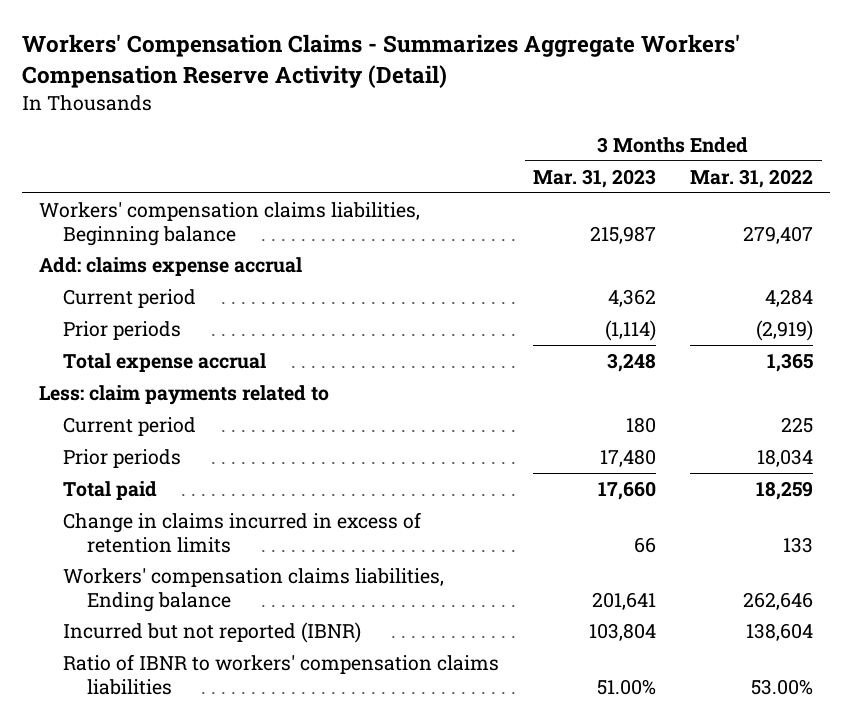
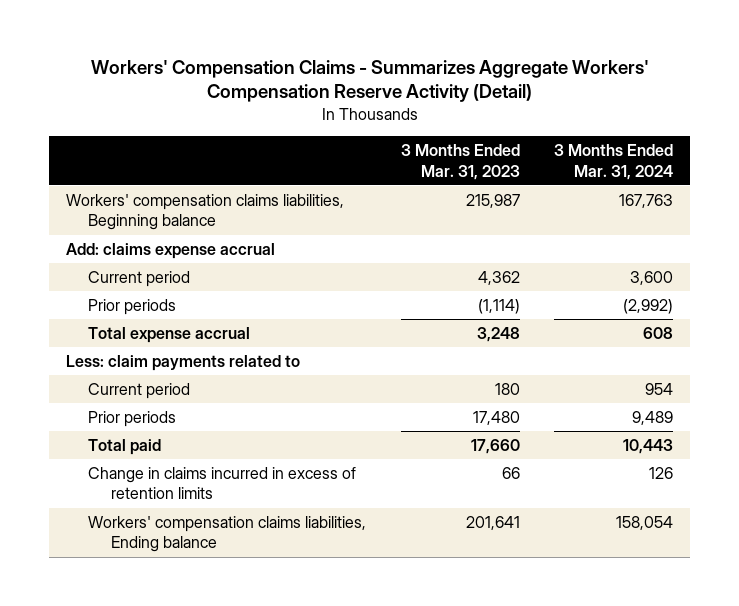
- | 3 Months Ended Mar. 31, 2023 | 3 Months Ended Mar. 31, 2022
+ | 3 Months Ended Mar. 31, 2023 | 3 Months Ended Mar. 31, 2024
- Incurred but not reported (IBNR) | 103,804 | 138,604
- Ratio of IBNR to workers' compensation claims liabilities | 51.00% | 53.00%

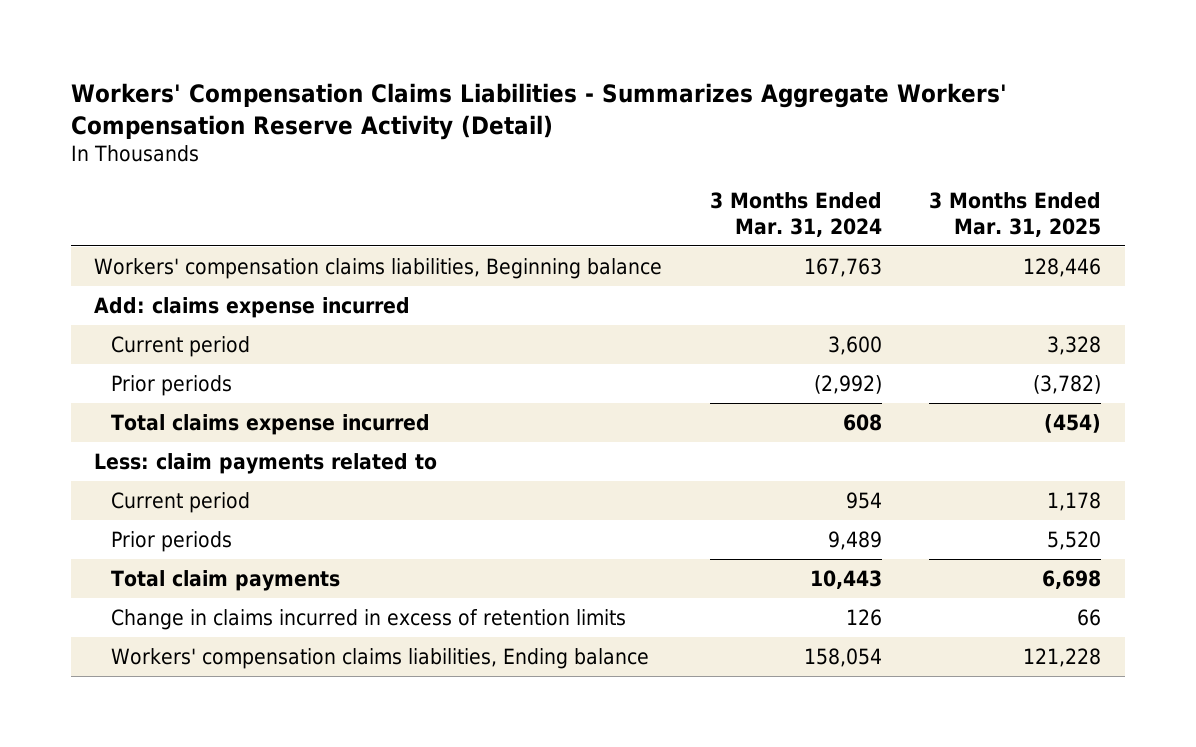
- Workers' Compensation Claims - Summarizes Aggregate Workers' Compensation Reserve Activity (Detail)
+ Workers' Compensation Claims Liabilities - Summarizes Aggregate Workers' Compensation Reserve Activity (Detail)
- | 3 Months Ended Mar. 31, 2023 | 3 Months Ended Mar. 31, 2024
+ | 3 Months Ended Mar. 31, 2024 | 3 Months Ended Mar. 31, 2025
- Add: claims expense accrual
+ Add: claims expense incurred
- Total expense accrual | 3,248 | 608
+ Total claims expense incurred | 608 | (454)
- Total paid | 17,660 | 10,443
+ Total claim payments | 10,443 | 6,698

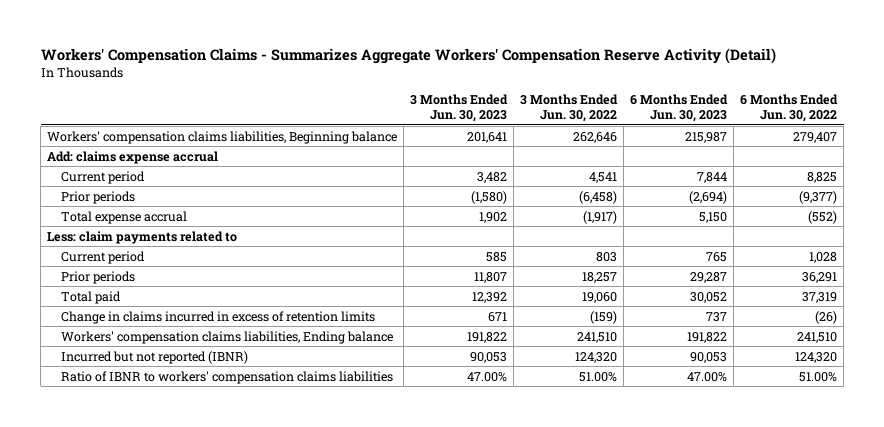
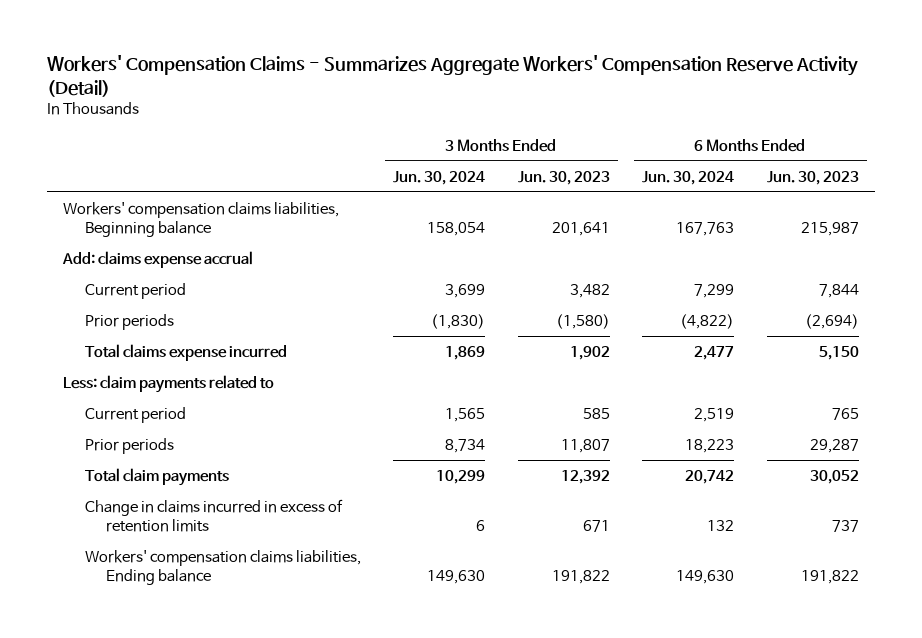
- | 3 Months Ended Jun. 30, 2023 | 3 Months Ended Jun. 30, 2022 | 6 Months Ended Jun. 30, 2023 | 6 Months Ended Jun. 30, 2022
+ | 3 Months Ended Jun. 30, 2024 | 3 Months Ended Jun. 30, 2023 | 6 Months Ended Jun. 30, 2024 | 6 Months Ended Jun. 30, 2023
- Total expense accrual | 1,902 | (1,917) | 5,150 | (552)
+ Total claims expense incurred | 1,869 | 1,902 | 2,477 | 5,150
- Total paid | 12,392 | 19,060 | 30,052 | 37,319
+ Total claim payments | 10,299 | 12,392 | 20,742 | 30,052
- Incurred but not reported (IBNR) | 90,053 | 124,320 | 90,053 | 124,320
- Ratio of IBNR to workers' compensation claims liabilities | 47.00% | 51.00% | 47.00% | 51.00%

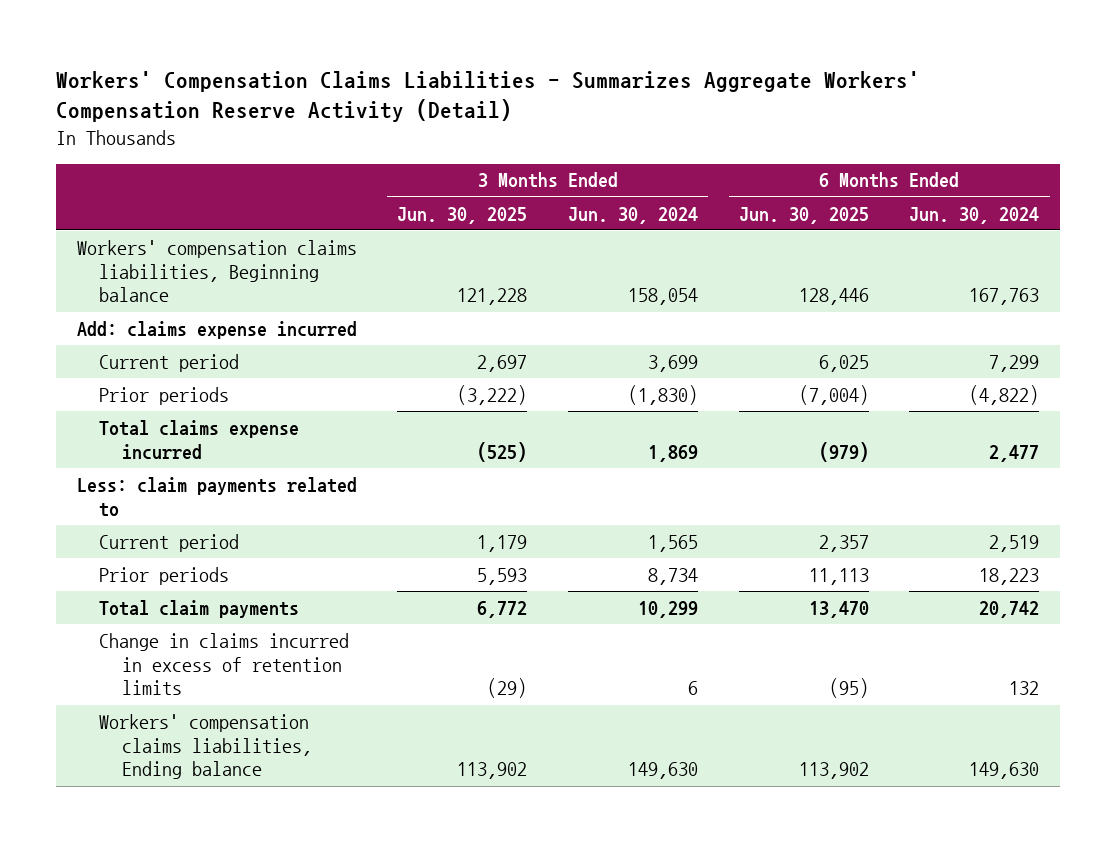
- Workers' Compensation Claims - Summarizes Aggregate Workers' Compensation Reserve Activity (Detail)
+ Workers' Compensation Claims Liabilities - Summarizes Aggregate Workers' Compensation Reserve Activity (Detail)
- | 3 Months Ended Jun. 30, 2024 | 3 Months Ended Jun. 30, 2023 | 6 Months Ended Jun. 30, 2024 | 6 Months Ended Jun. 30, 2023
+ | 3 Months Ended Jun. 30, 2025 | 3 Months Ended Jun. 30, 2024 | 6 Months Ended Jun. 30, 2025 | 6 Months Ended Jun. 30, 2024
- Add: claims expense accrual
+ Add: claims expense incurred

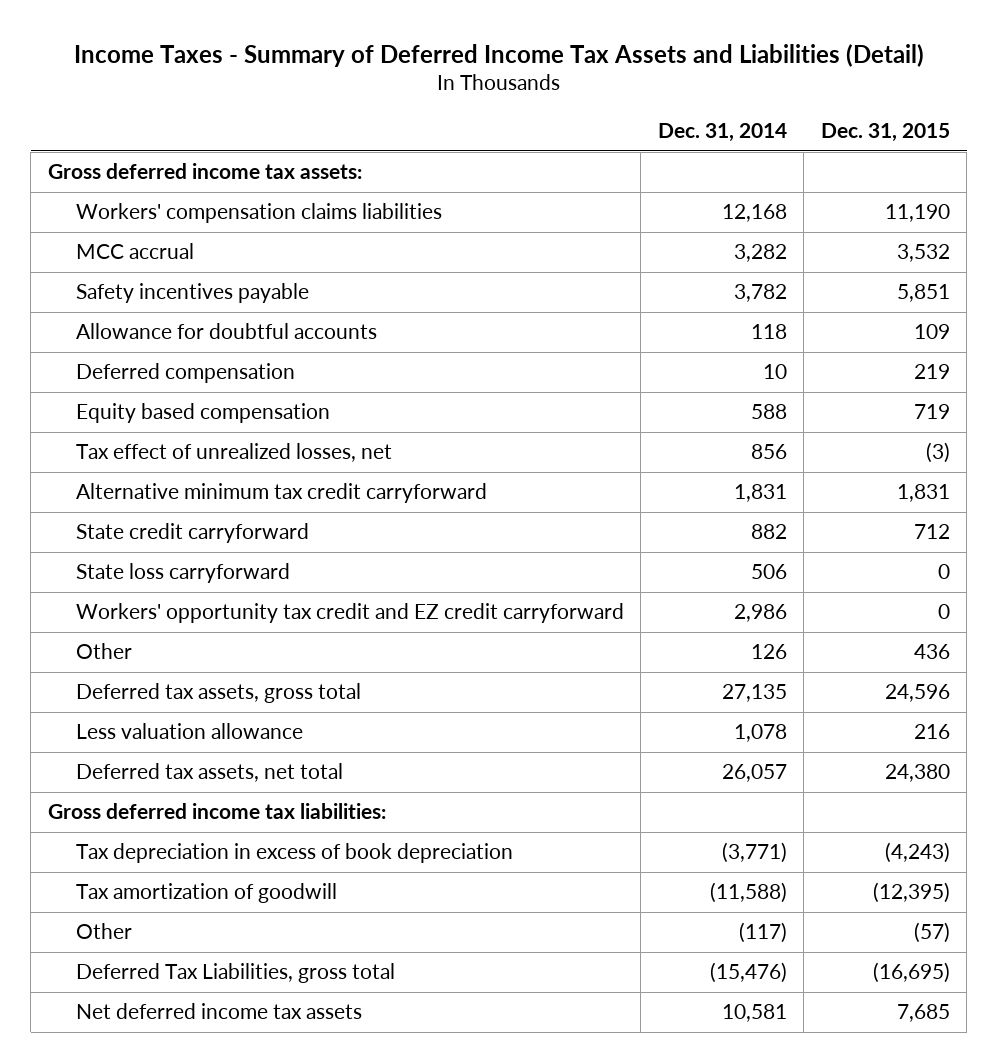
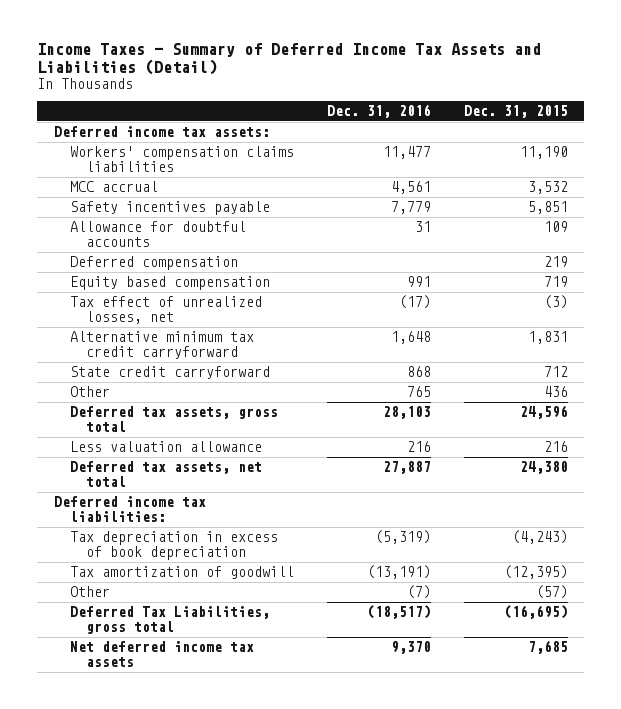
- | Dec. 31, 2014 | Dec. 31, 2015
+ | Dec. 31, 2016 | Dec. 31, 2015
- Gross deferred income tax assets:
+ Deferred income tax assets:
- State loss carryforward | 506 | 0
- Workers' opportunity tax credit and EZ credit carryforward | 2,986 | 0
- Gross deferred income tax liabilities:
+ Deferred income tax liabilities:

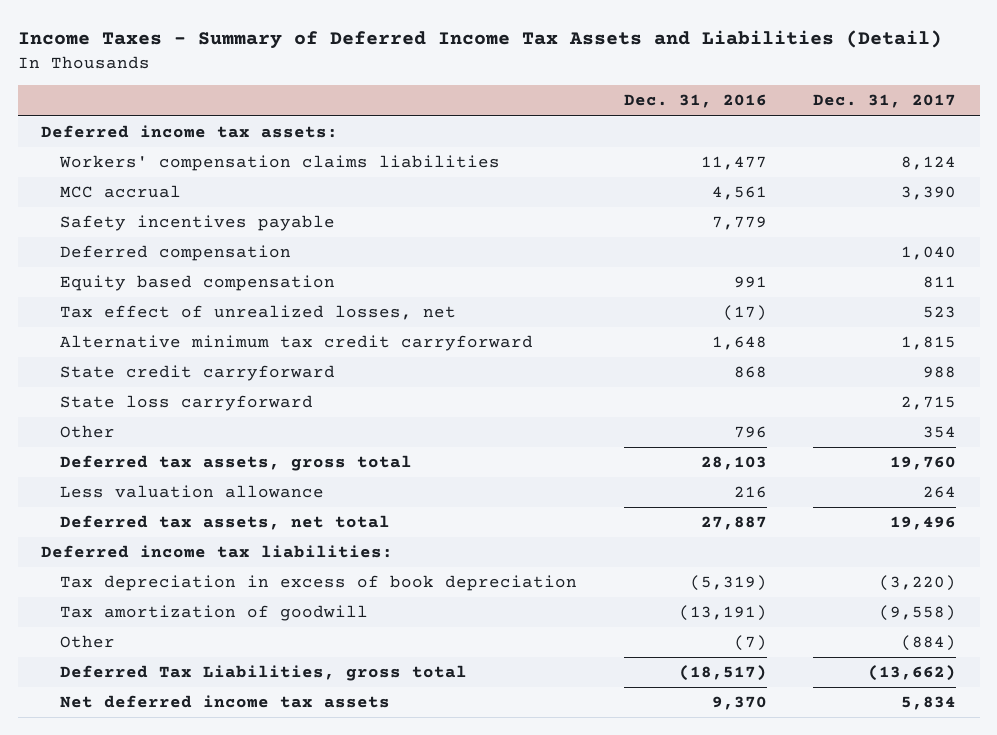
- | Dec. 31, 2016 | Dec. 31, 2015
+ | Dec. 31, 2016 | Dec. 31, 2017
- Allowance for doubtful accounts | 31 | 109
- Other | 765 | 436
+ State loss carryforward | | 2,715
+ Other | 796 | 354

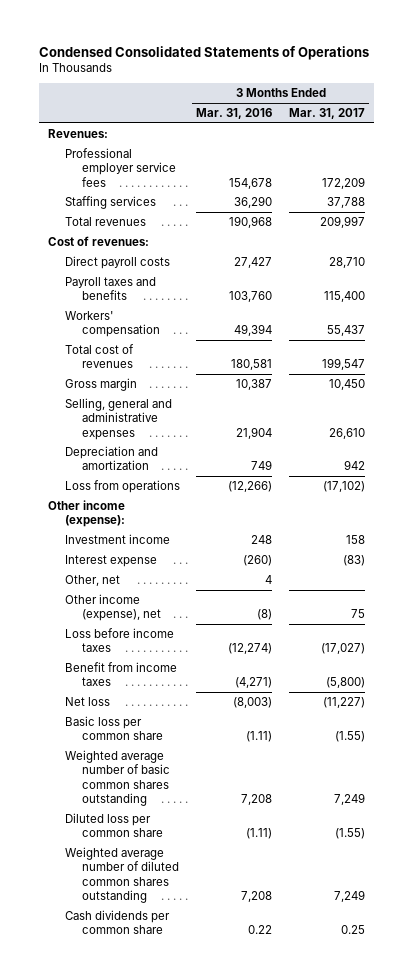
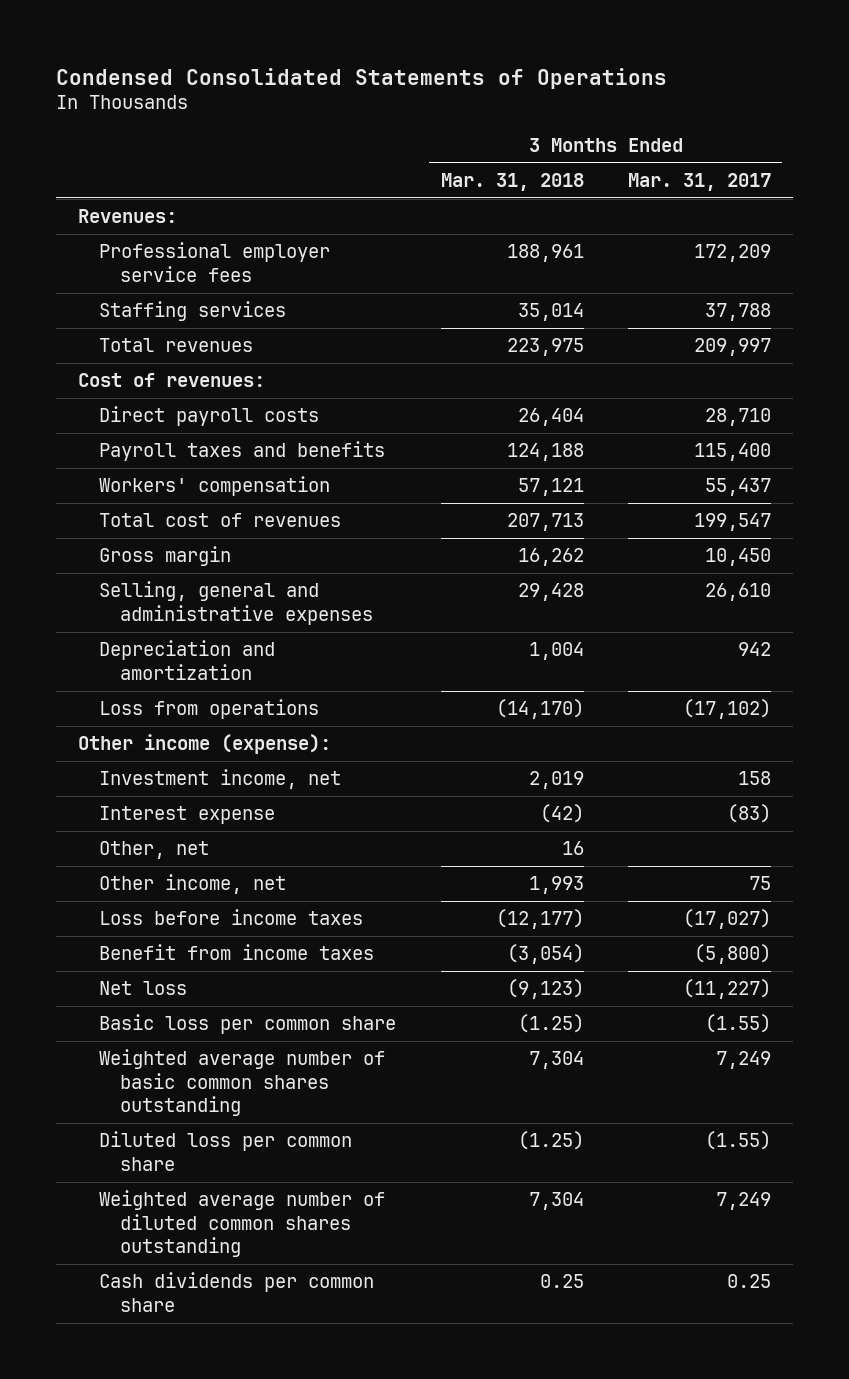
- | 3 Months Ended Mar. 31, 2016 | 3 Months Ended Mar. 31, 2017
+ | 3 Months Ended Mar. 31, 2018 | 3 Months Ended Mar. 31, 2017
- Investment income | 248 | 158
+ Investment income, net | 2,019 | 158
- Other income (expense), net | (8) | 75
+ Other income, net | 1,993 | 75

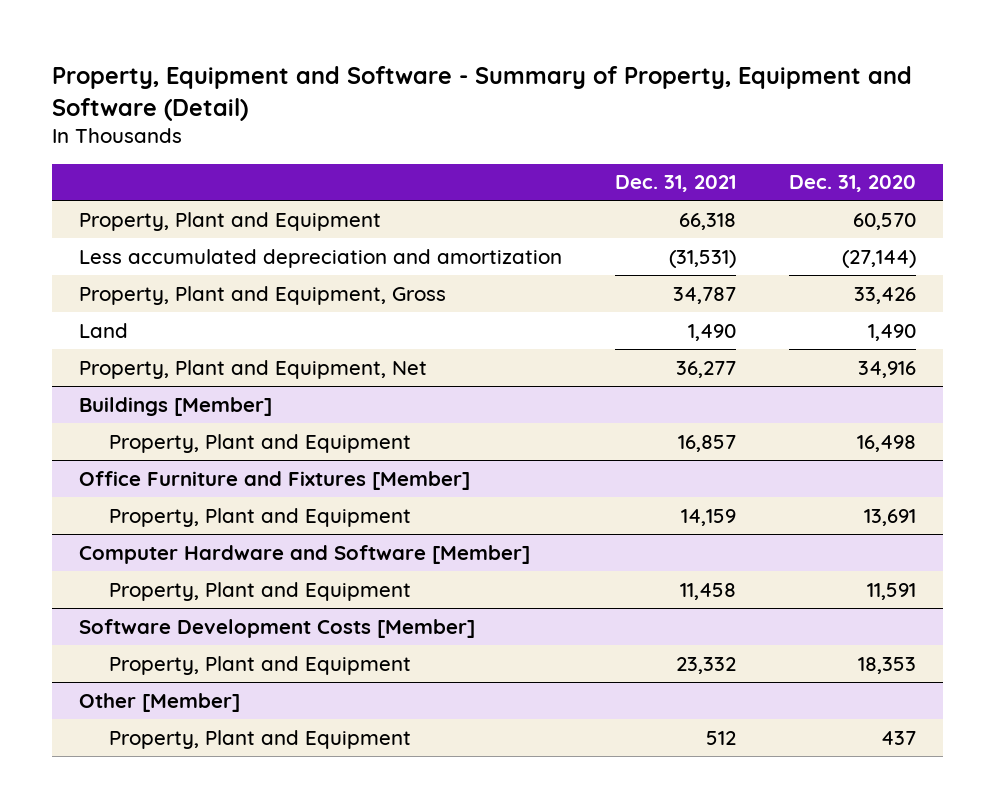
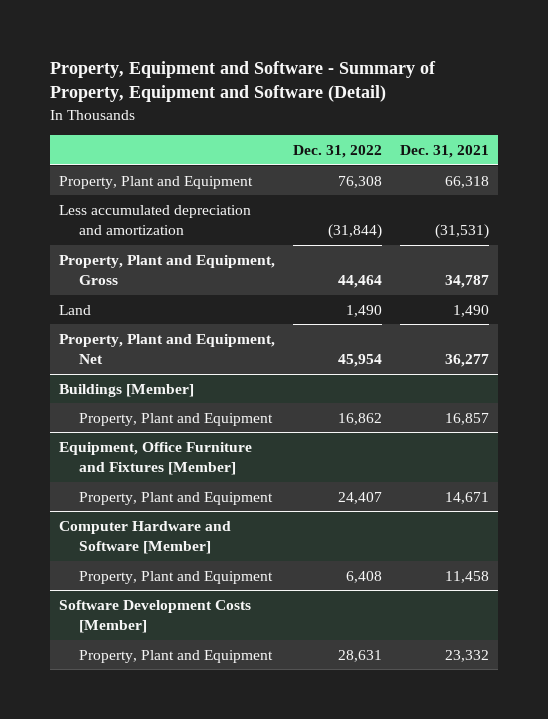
- | Dec. 31, 2021 | Dec. 31, 2020
+ | Dec. 31, 2022 | Dec. 31, 2021
- Office Furniture and Fixtures [Member]
- Property, Plant and Equipment | 14,159 | 13,691
+ Equipment, Office Furniture and Fixtures [Member]
+ Property, Plant and Equipment | 24,407 | 14,671
- Other [Member]
- Property, Plant and Equipment | 512 | 437

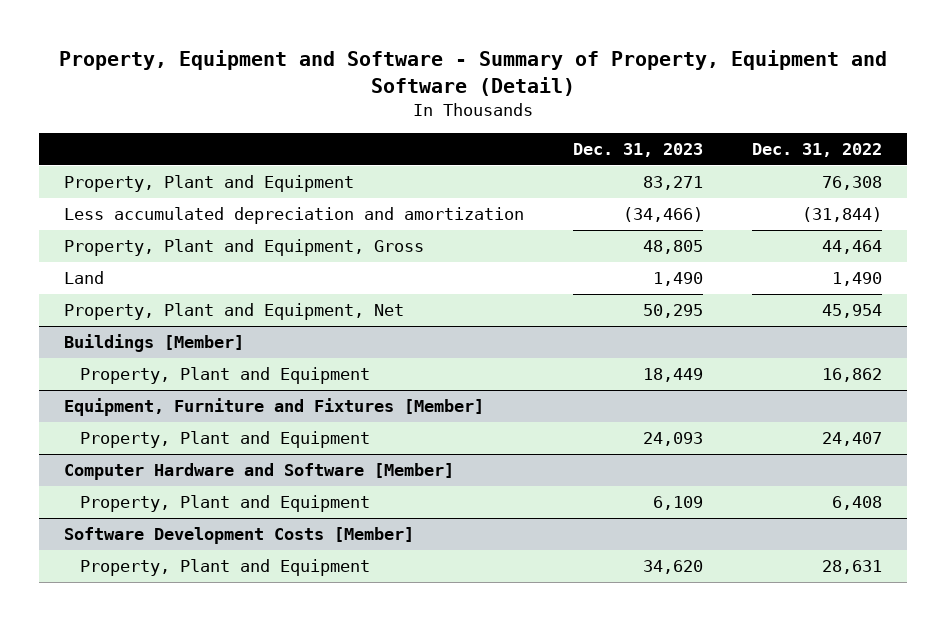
- | Dec. 31, 2022 | Dec. 31, 2021
+ | Dec. 31, 2023 | Dec. 31, 2022
- Equipment, Office Furniture and Fixtures [Member]
+ Equipment, Furniture and Fixtures [Member]

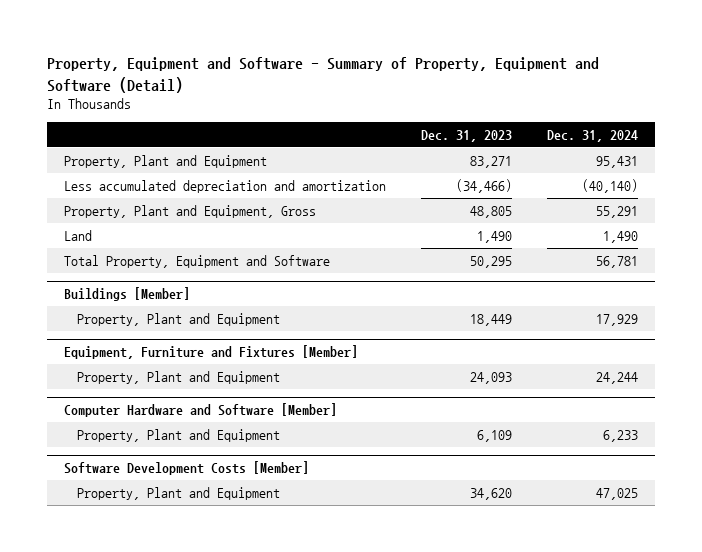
- | Dec. 31, 2023 | Dec. 31, 2022
+ | Dec. 31, 2023 | Dec. 31, 2024
- Property, Plant and Equipment, Net | 50,295 | 45,954
+ Total Property, Equipment and Software | 50,295 | 56,781

